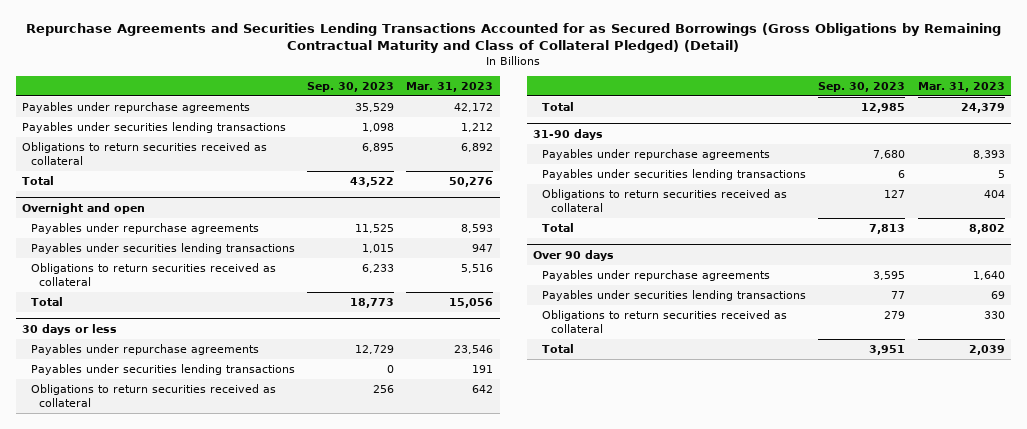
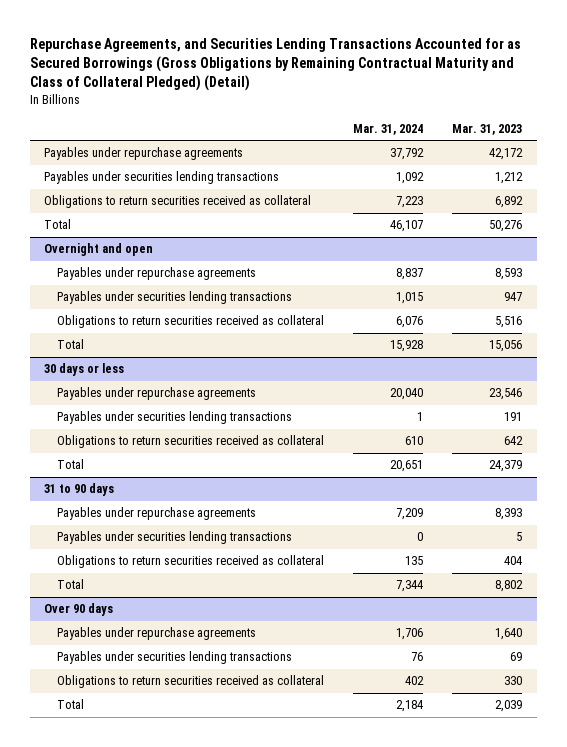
- Repurchase Agreements and Securities Lending Transactions Accounted for as Secured Borrowings (Gross Obligations by Remaining Contractual Maturity and Class of Collateral Pledged) (Detail)
+ Repurchase Agreements, and Securities Lending Transactions Accounted for as Secured Borrowings (Gross Obligations by Remaining Contractual Maturity and Class of Collateral Pledged) (Detail)
- | Sep. 30, 2023 | Mar. 31, 2023
+ | Mar. 31, 2024 | Mar. 31, 2023
- 31-90 days
+ 31 to 90 days

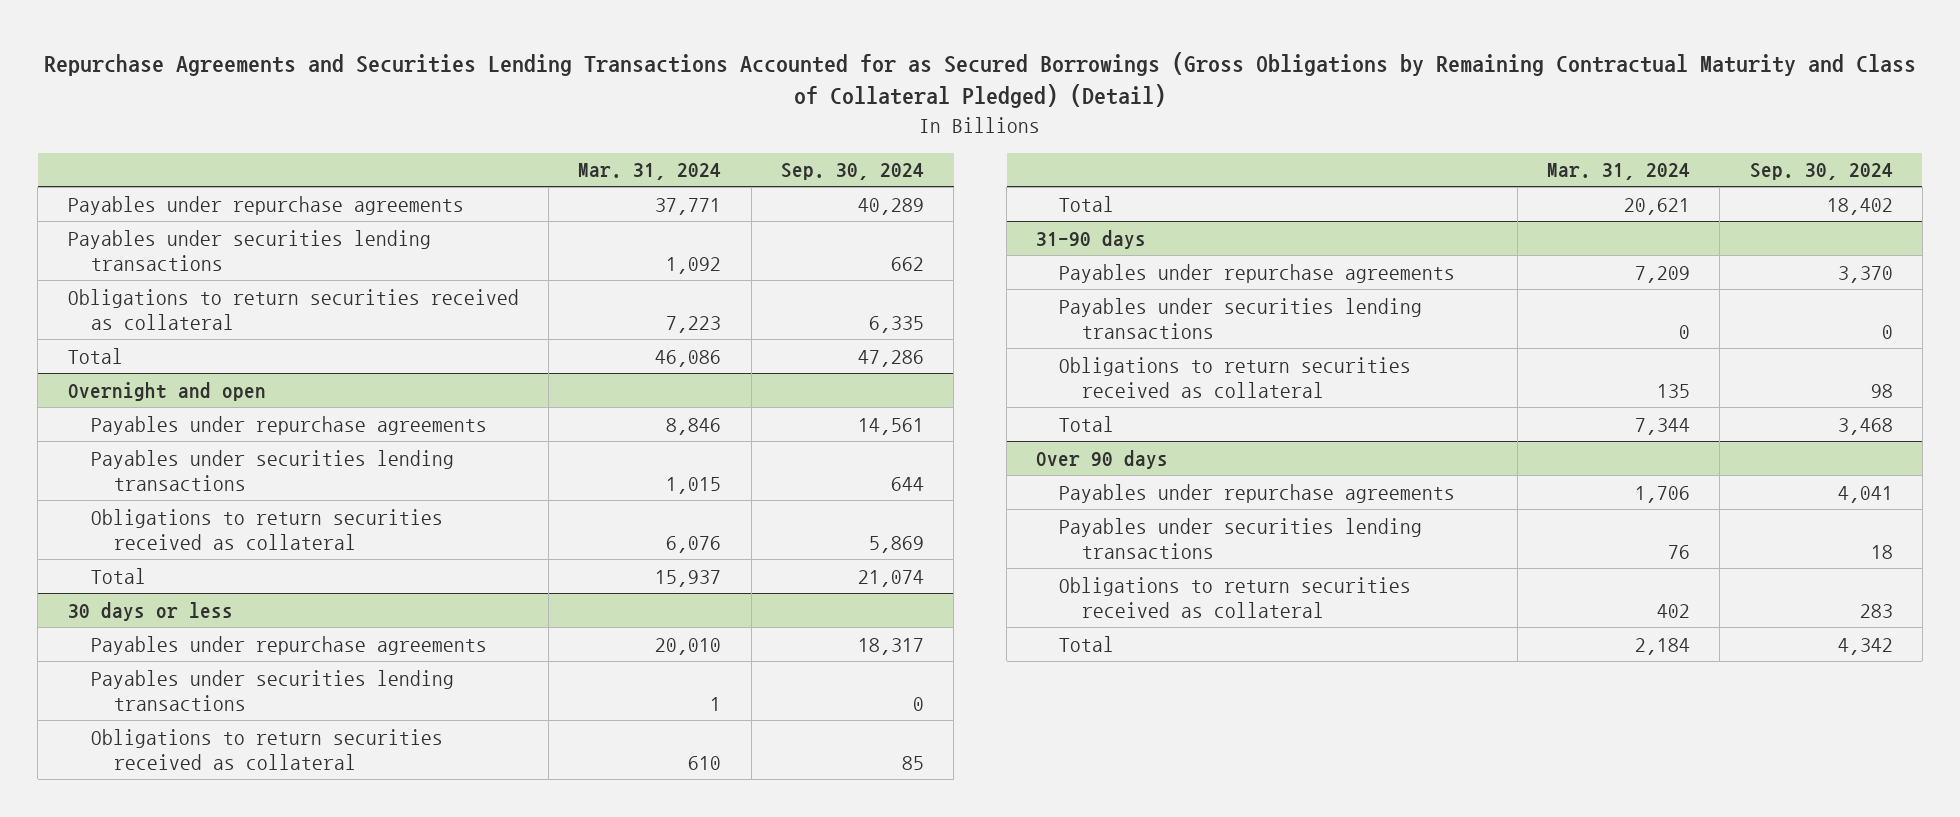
- Repurchase Agreements, and Securities Lending Transactions Accounted for as Secured Borrowings (Gross Obligations by Remaining Contractual Maturity and Class of Collateral Pledged) (Detail)
+ Repurchase Agreements and Securities Lending Transactions Accounted for as Secured Borrowings (Gross Obligations by Remaining Contractual Maturity and Class of Collateral Pledged) (Detail)
- | Mar. 31, 2024 | Mar. 31, 2023
+ | Mar. 31, 2024 | Sep. 30, 2024
- Payables under repurchase agreements | 37,792 | 42,172
+ Payables under repurchase agreements | 37,771 | 40,289
- Total | 46,107 | 50,276
+ Total | 46,086 | 47,286
@ Overnight and open
- Payables under repurchase agreements | 8,837 | 8,593
+ Payables under repurchase agreements | 8,846 | 14,561
- Total | 15,928 | 15,056
+ Total | 15,937 | 21,074
@ 30 days or less
- Payables under repurchase agreements | 20,040 | 23,546
+ Payables under repurchase agreements | 20,010 | 18,317
- Total | 20,651 | 24,379
- 31 to 90 days
@ 30 days or less
+ Total | 20,621 | 18,402
+ 31-90 days

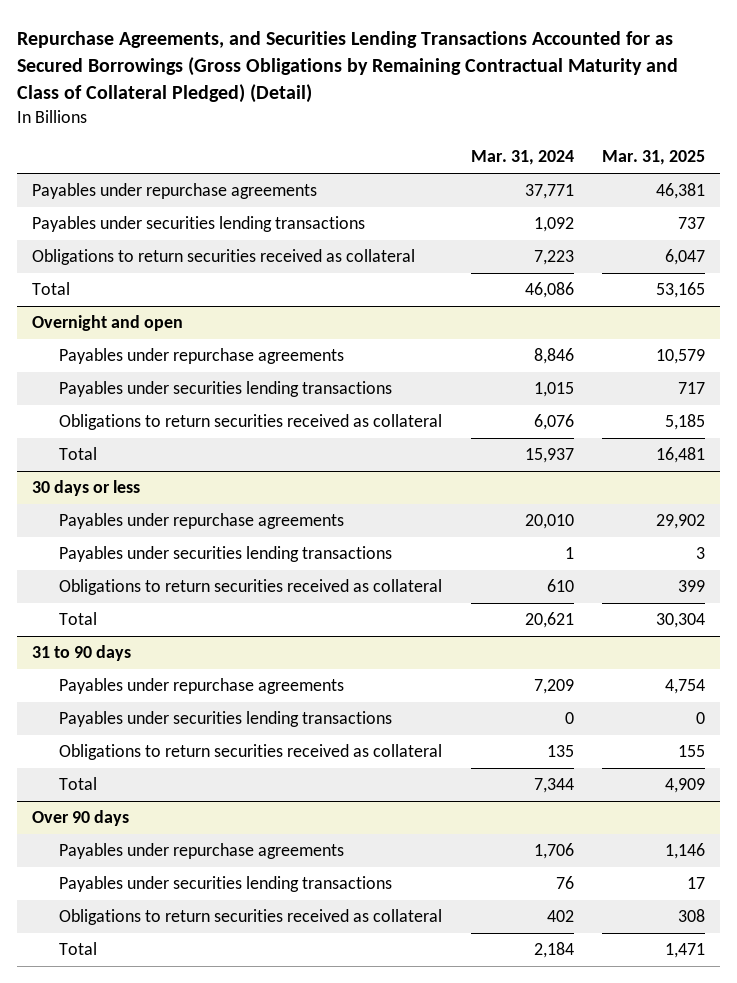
- Repurchase Agreements and Securities Lending Transactions Accounted for as Secured Borrowings (Gross Obligations by Remaining Contractual Maturity and Class of Collateral Pledged) (Detail)
+ Repurchase Agreements, and Securities Lending Transactions Accounted for as Secured Borrowings (Gross Obligations by Remaining Contractual Maturity and Class of Collateral Pledged) (Detail)
- | Mar. 31, 2024 | Sep. 30, 2024
+ | Mar. 31, 2024 | Mar. 31, 2025
- 31-90 days
+ 31 to 90 days

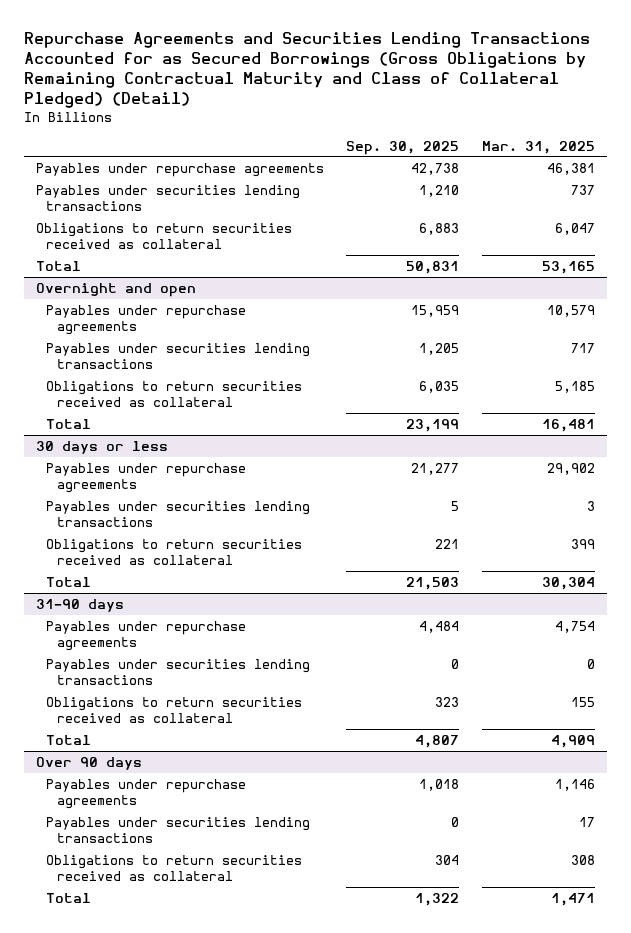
- Repurchase Agreements, and Securities Lending Transactions Accounted for as Secured Borrowings (Gross Obligations by Remaining Contractual Maturity and Class of Collateral Pledged) (Detail)
+ Repurchase Agreements and Securities Lending Transactions Accounted for as Secured Borrowings (Gross Obligations by Remaining Contractual Maturity and Class of Collateral Pledged) (Detail)
- | Mar. 31, 2024 | Mar. 31, 2025
+ | Sep. 30, 2025 | Mar. 31, 2025
- 31 to 90 days
+ 31-90 days

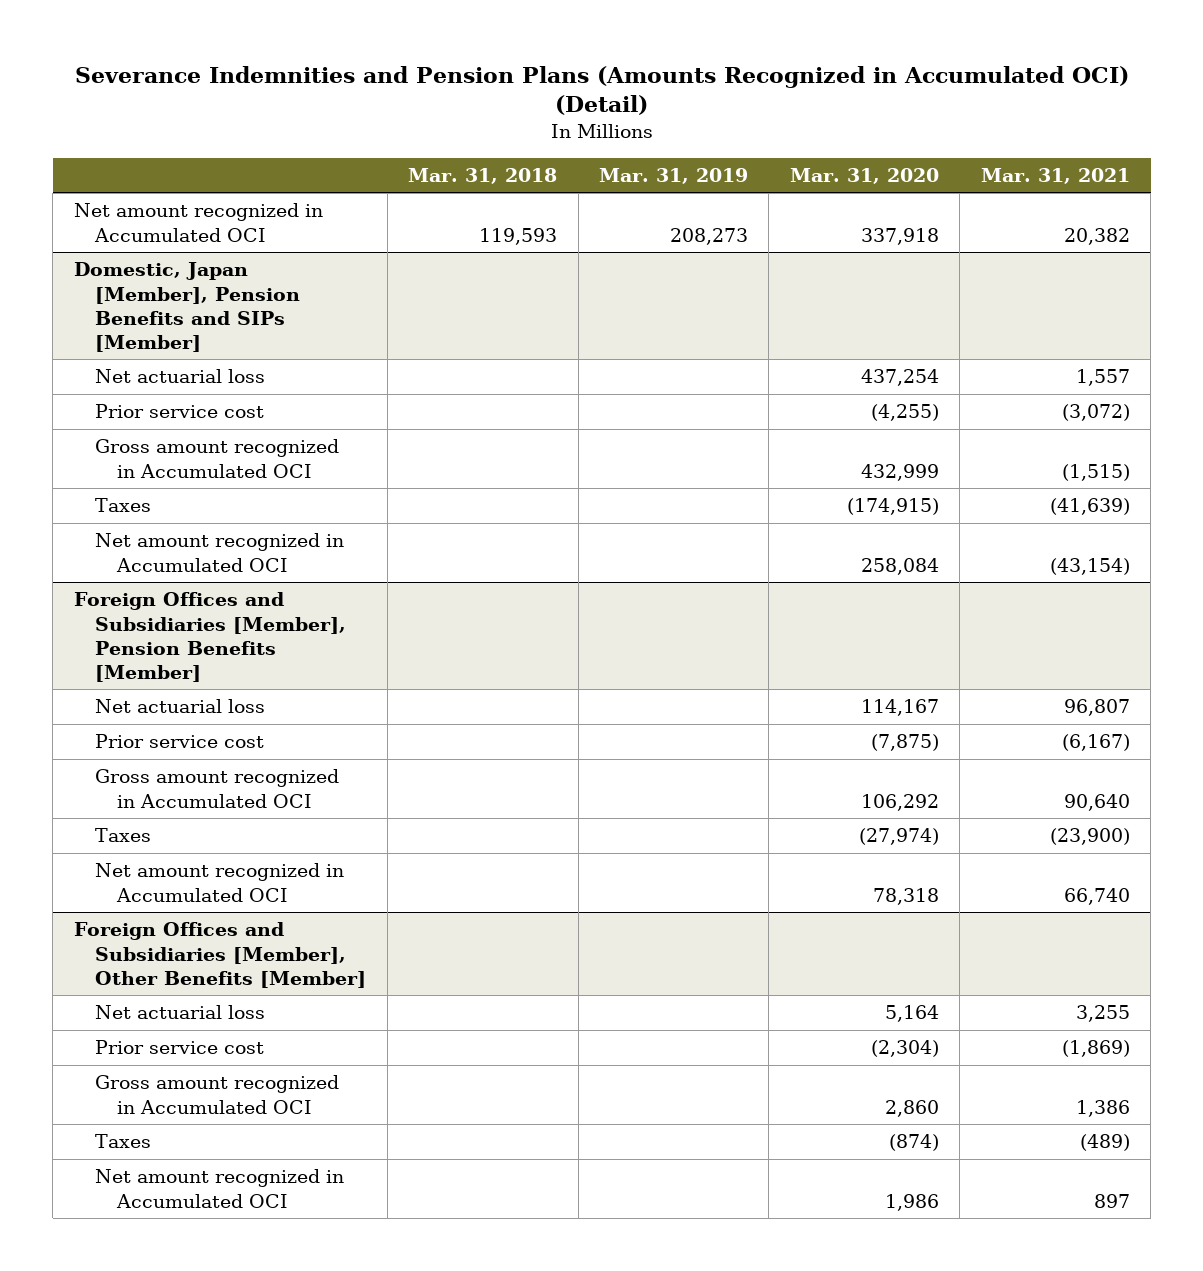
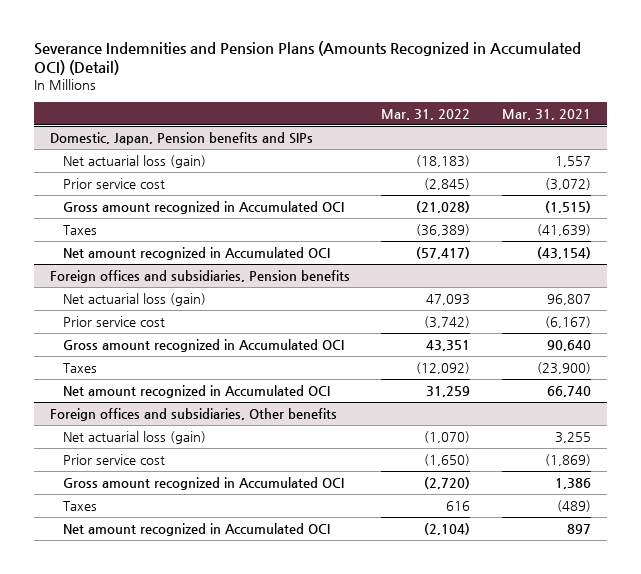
- | Mar. 31, 2018 | Mar. 31, 2019 | Mar. 31, 2020 | Mar. 31, 2021
+ | Mar. 31, 2022 | Mar. 31, 2021
- Net amount recognized in Accumulated OCI | 119,593 | 208,273 | 337,918 | 20,382
- Domestic, Japan [Member], Pension Benefits and SIPs [Member]
- Net actuarial loss | | | 437,254 | 1,557
+ Domestic, Japan, Pension benefits and SIPs
+ Net actuarial loss (gain) | (18,183) | 1,557
- Foreign Offices and Subsidiaries [Member], Pension Benefits [Member]
- Net actuarial loss | | | 114,167 | 96,807
+ Foreign offices and subsidiaries, Pension benefits
+ Net actuarial loss (gain) | 47,093 | 96,807
- Foreign Offices and Subsidiaries [Member], Other Benefits [Member]
- Net actuarial loss | | | 5,164 | 3,255
+ Foreign offices and subsidiaries, Other benefits
+ Net actuarial loss (gain) | (1,070) | 3,255

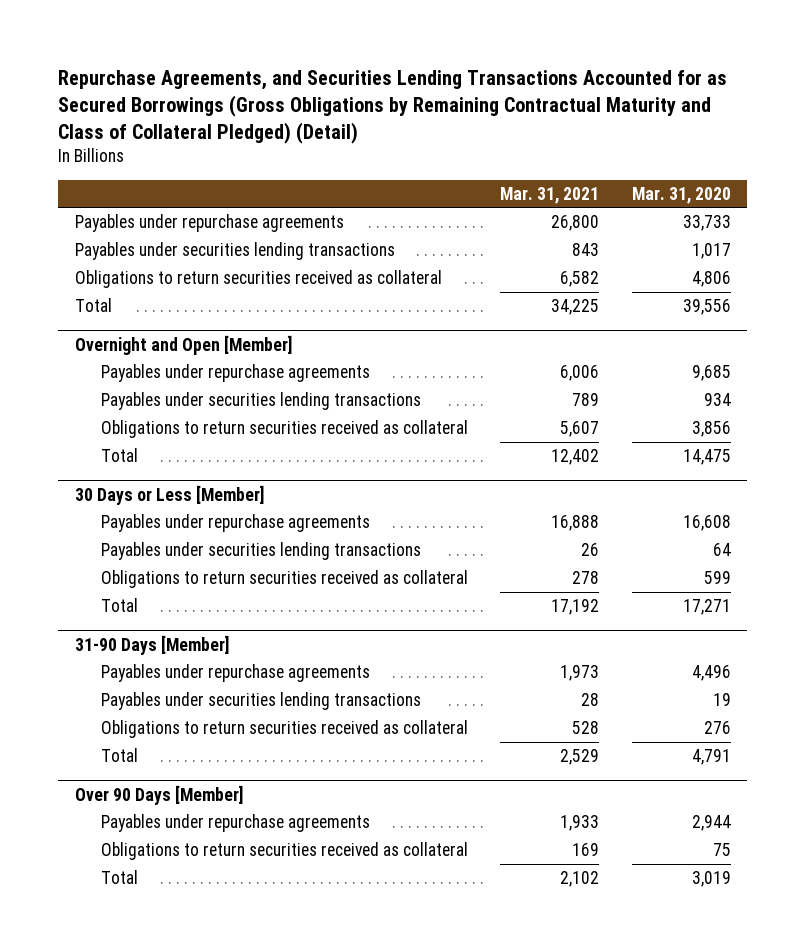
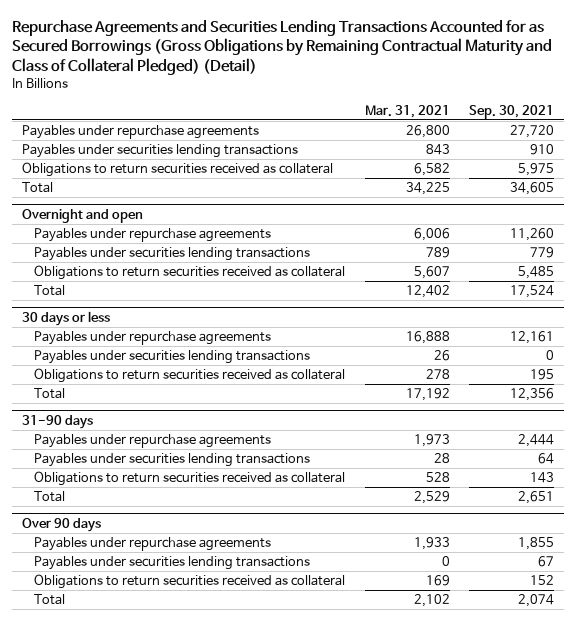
- Repurchase Agreements, and Securities Lending Transactions Accounted for as Secured Borrowings (Gross Obligations by Remaining Contractual Maturity and Class of Collateral Pledged) (Detail)
+ Repurchase Agreements and Securities Lending Transactions Accounted for as Secured Borrowings (Gross Obligations by Remaining Contractual Maturity and Class of Collateral Pledged) (Detail)
- | Mar. 31, 2021 | Mar. 31, 2020
+ | Mar. 31, 2021 | Sep. 30, 2021
- Overnight and Open [Member]
+ Overnight and open
- 30 Days or Less [Member]
+ 30 days or less
- 31-90 Days [Member]
+ 31-90 days
- Over 90 Days [Member]
+ Over 90 days
+ Payables under securities lending transactions | 0 | 67

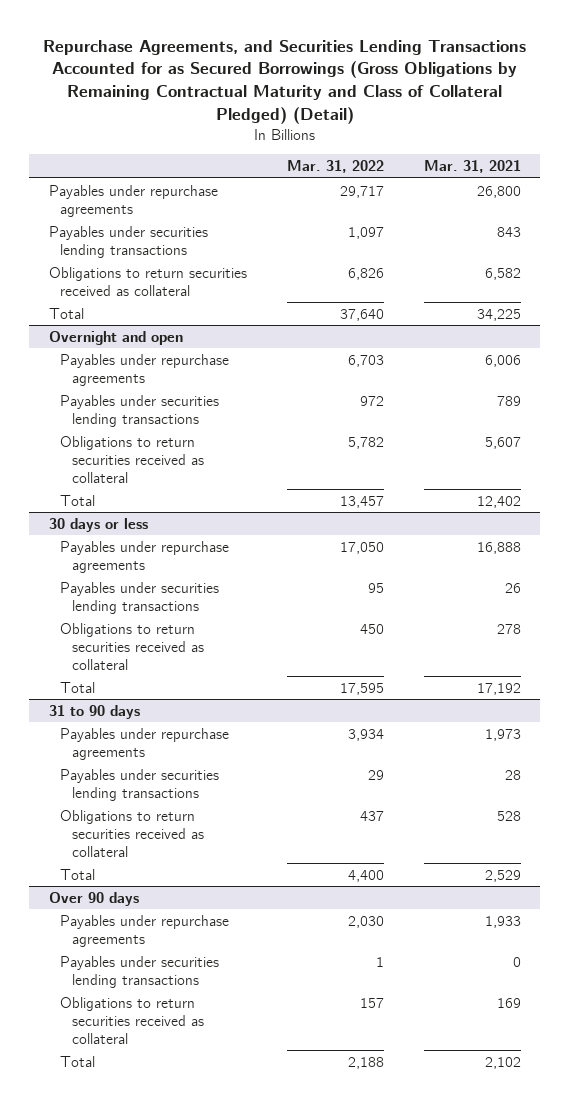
- Repurchase Agreements and Securities Lending Transactions Accounted for as Secured Borrowings (Gross Obligations by Remaining Contractual Maturity and Class of Collateral Pledged) (Detail)
+ Repurchase Agreements, and Securities Lending Transactions Accounted for as Secured Borrowings (Gross Obligations by Remaining Contractual Maturity and Class of Collateral Pledged) (Detail)
- | Mar. 31, 2021 | Sep. 30, 2021
+ | Mar. 31, 2022 | Mar. 31, 2021
- 31-90 days
+ 31 to 90 days

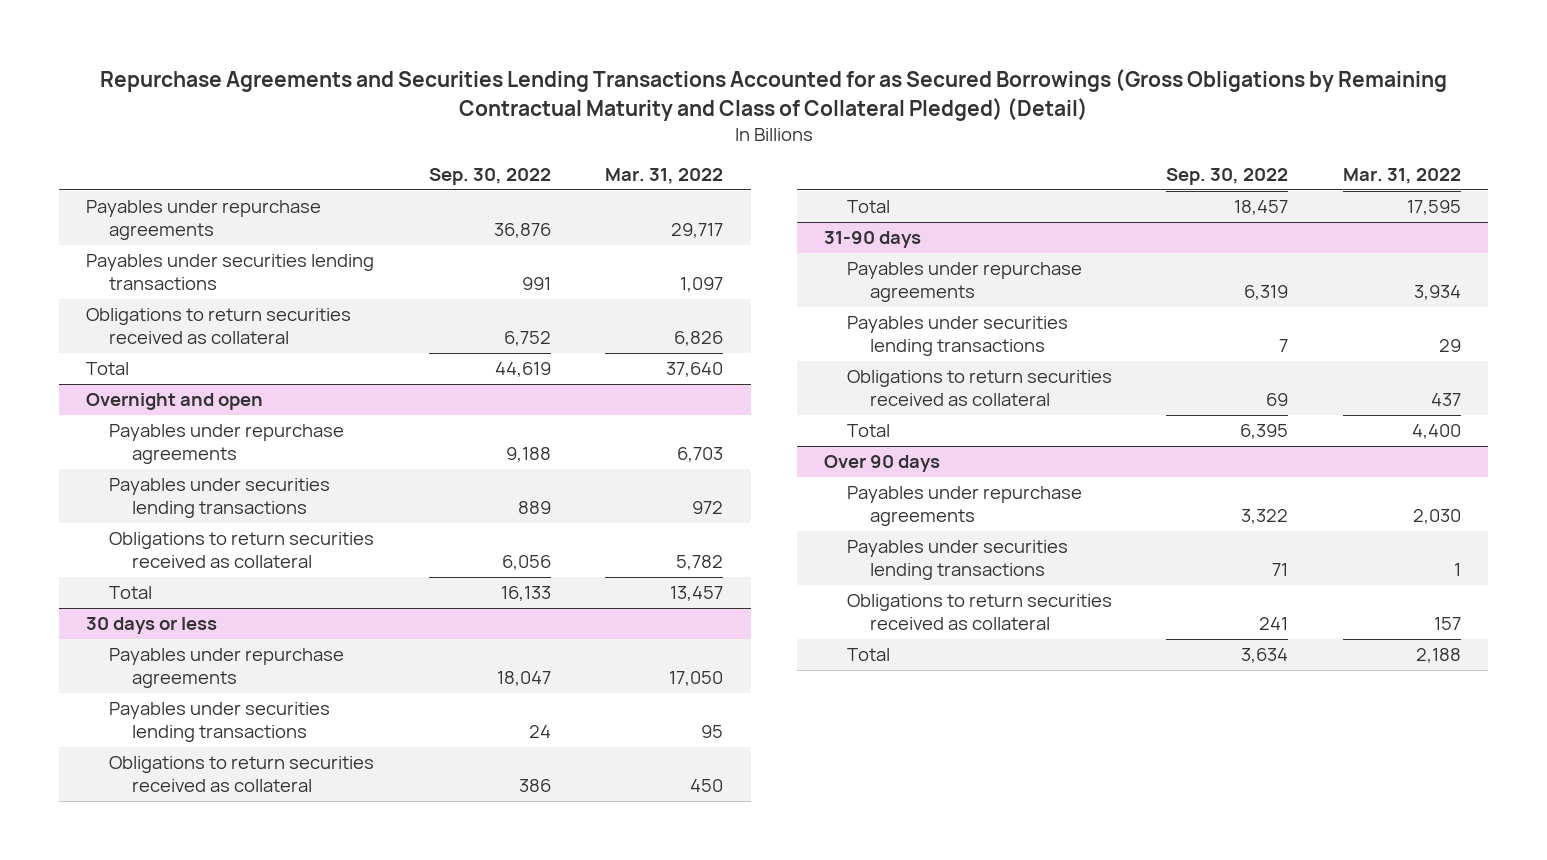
- Repurchase Agreements, and Securities Lending Transactions Accounted for as Secured Borrowings (Gross Obligations by Remaining Contractual Maturity and Class of Collateral Pledged) (Detail)
+ Repurchase Agreements and Securities Lending Transactions Accounted for as Secured Borrowings (Gross Obligations by Remaining Contractual Maturity and Class of Collateral Pledged) (Detail)
- | Mar. 31, 2022 | Mar. 31, 2021
+ | Sep. 30, 2022 | Mar. 31, 2022
- 31 to 90 days
+ 31-90 days

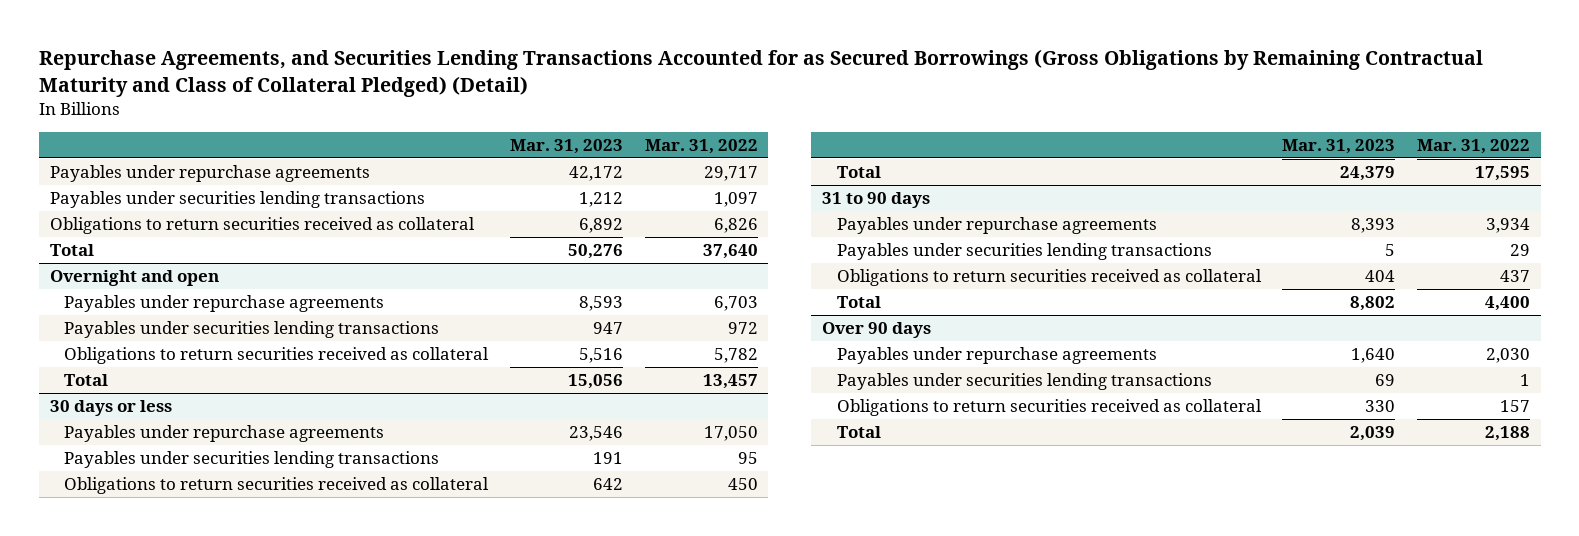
- Repurchase Agreements and Securities Lending Transactions Accounted for as Secured Borrowings (Gross Obligations by Remaining Contractual Maturity and Class of Collateral Pledged) (Detail)
+ Repurchase Agreements, and Securities Lending Transactions Accounted for as Secured Borrowings (Gross Obligations by Remaining Contractual Maturity and Class of Collateral Pledged) (Detail)
- | Sep. 30, 2022 | Mar. 31, 2022
+ | Mar. 31, 2023 | Mar. 31, 2022
- 31-90 days
+ 31 to 90 days

